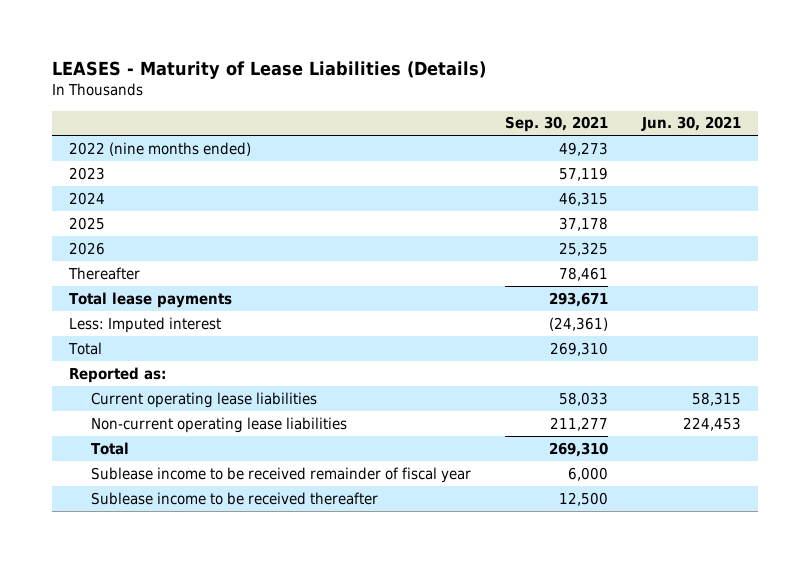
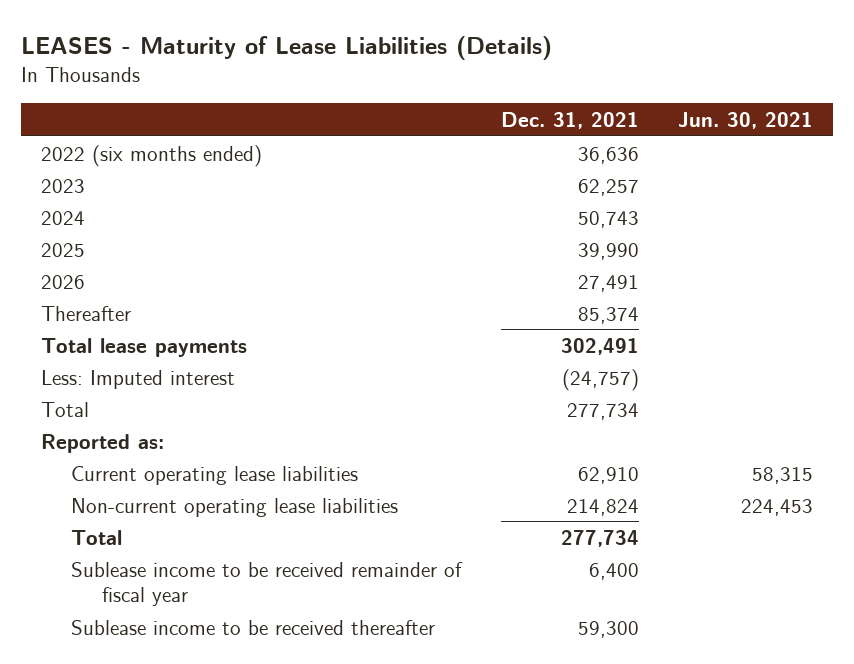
- | Sep. 30, 2021 | Jun. 30, 2021
+ | Dec. 31, 2021 | Jun. 30, 2021
- 2022 (nine months ended) | 49,273 |
+ 2022 (six months ended) | 36,636 |

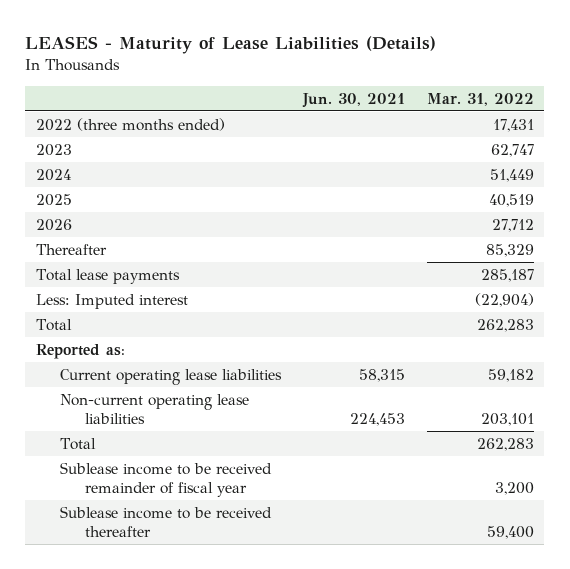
- | Dec. 31, 2021 | Jun. 30, 2021
+ | Jun. 30, 2021 | Mar. 31, 2022
- 2022 (six months ended) | 36,636 |
+ 2022 (three months ended) | | 17,431

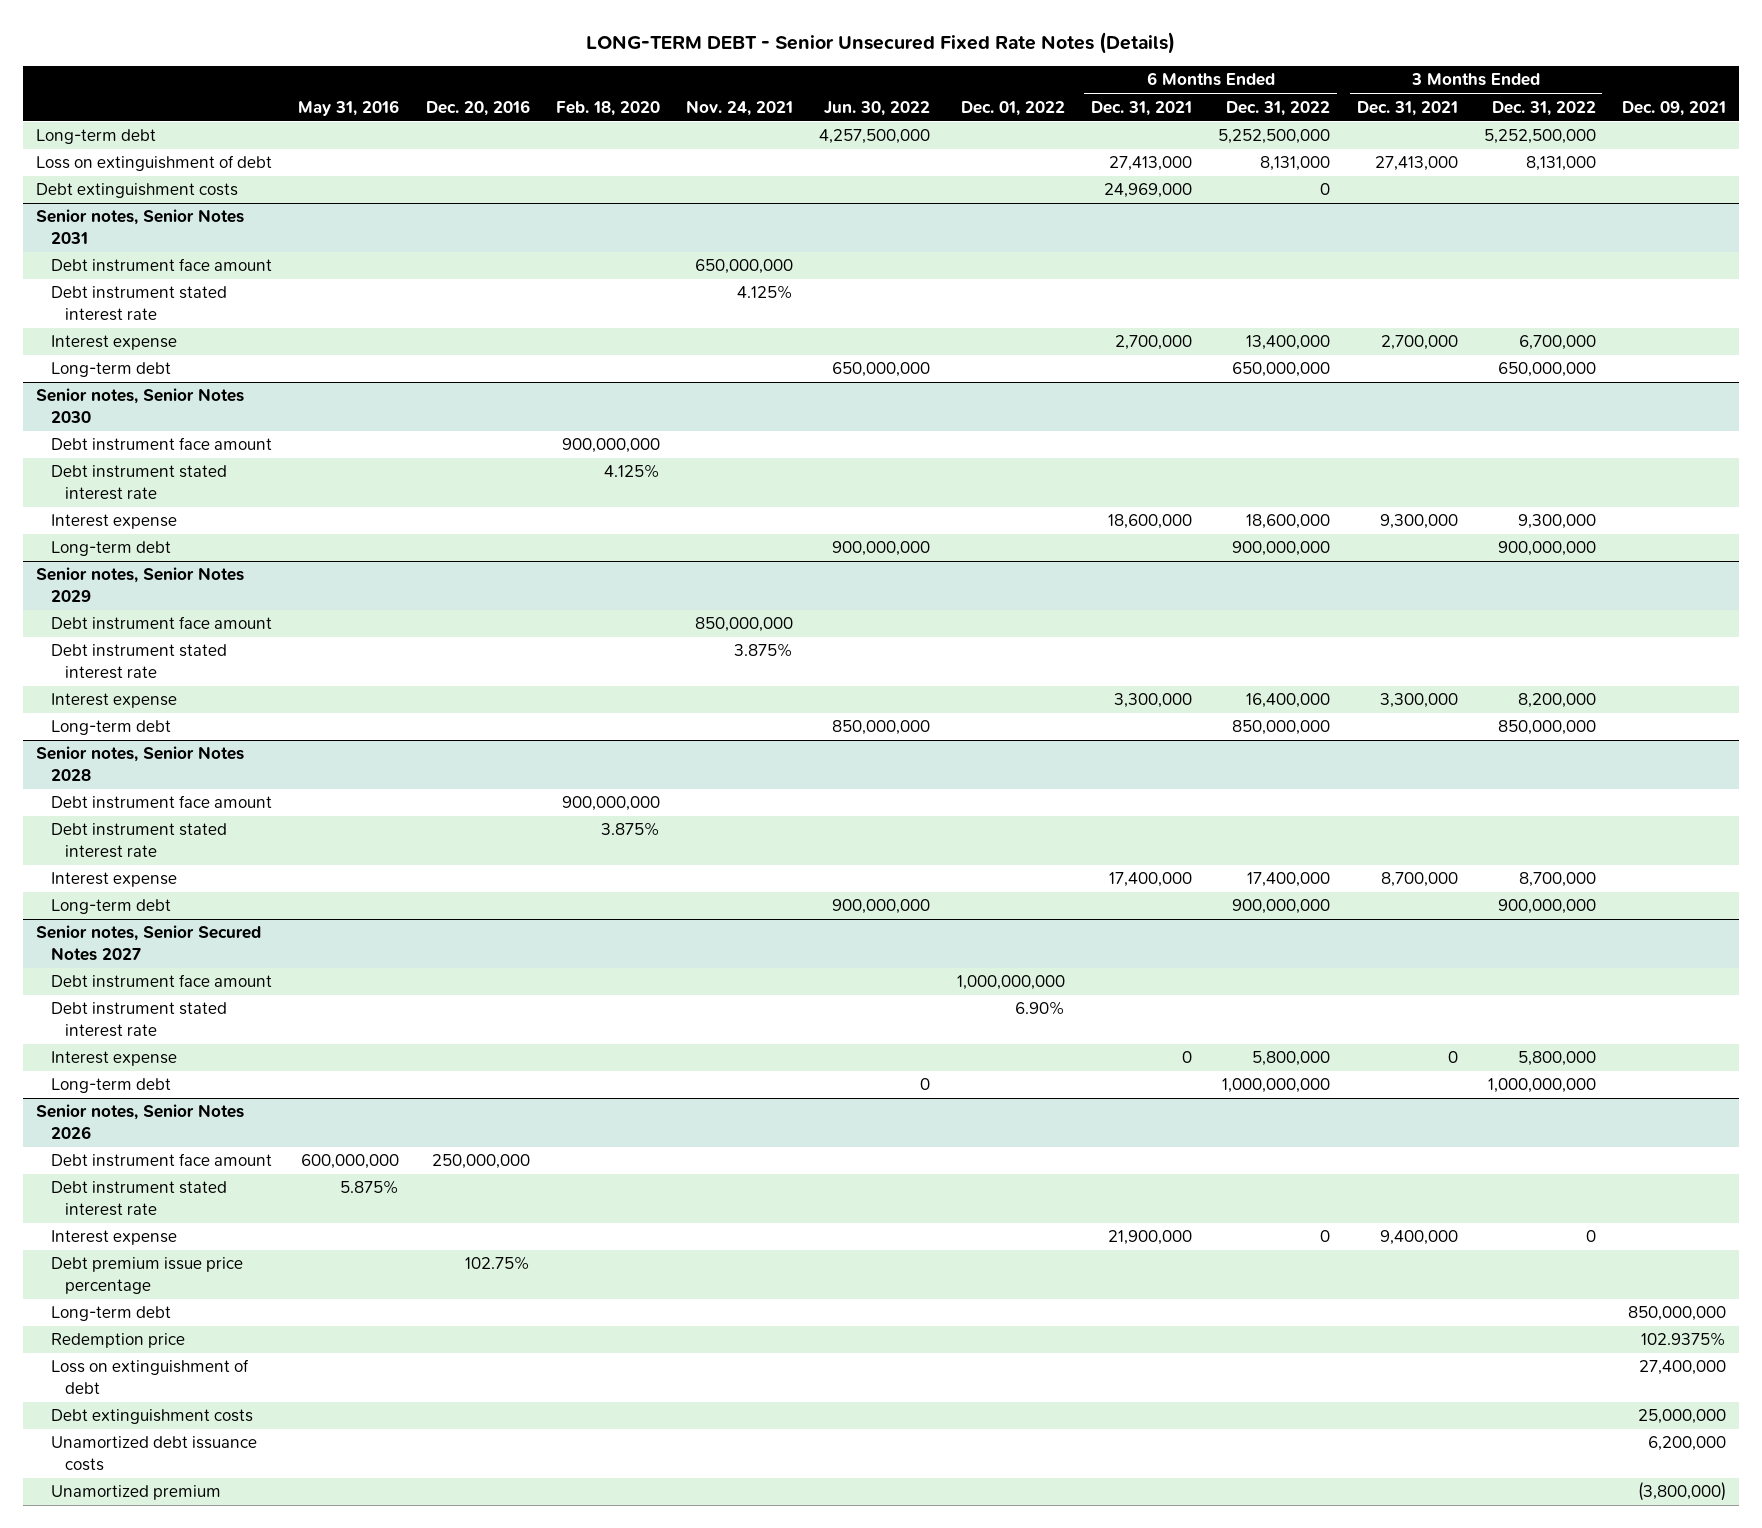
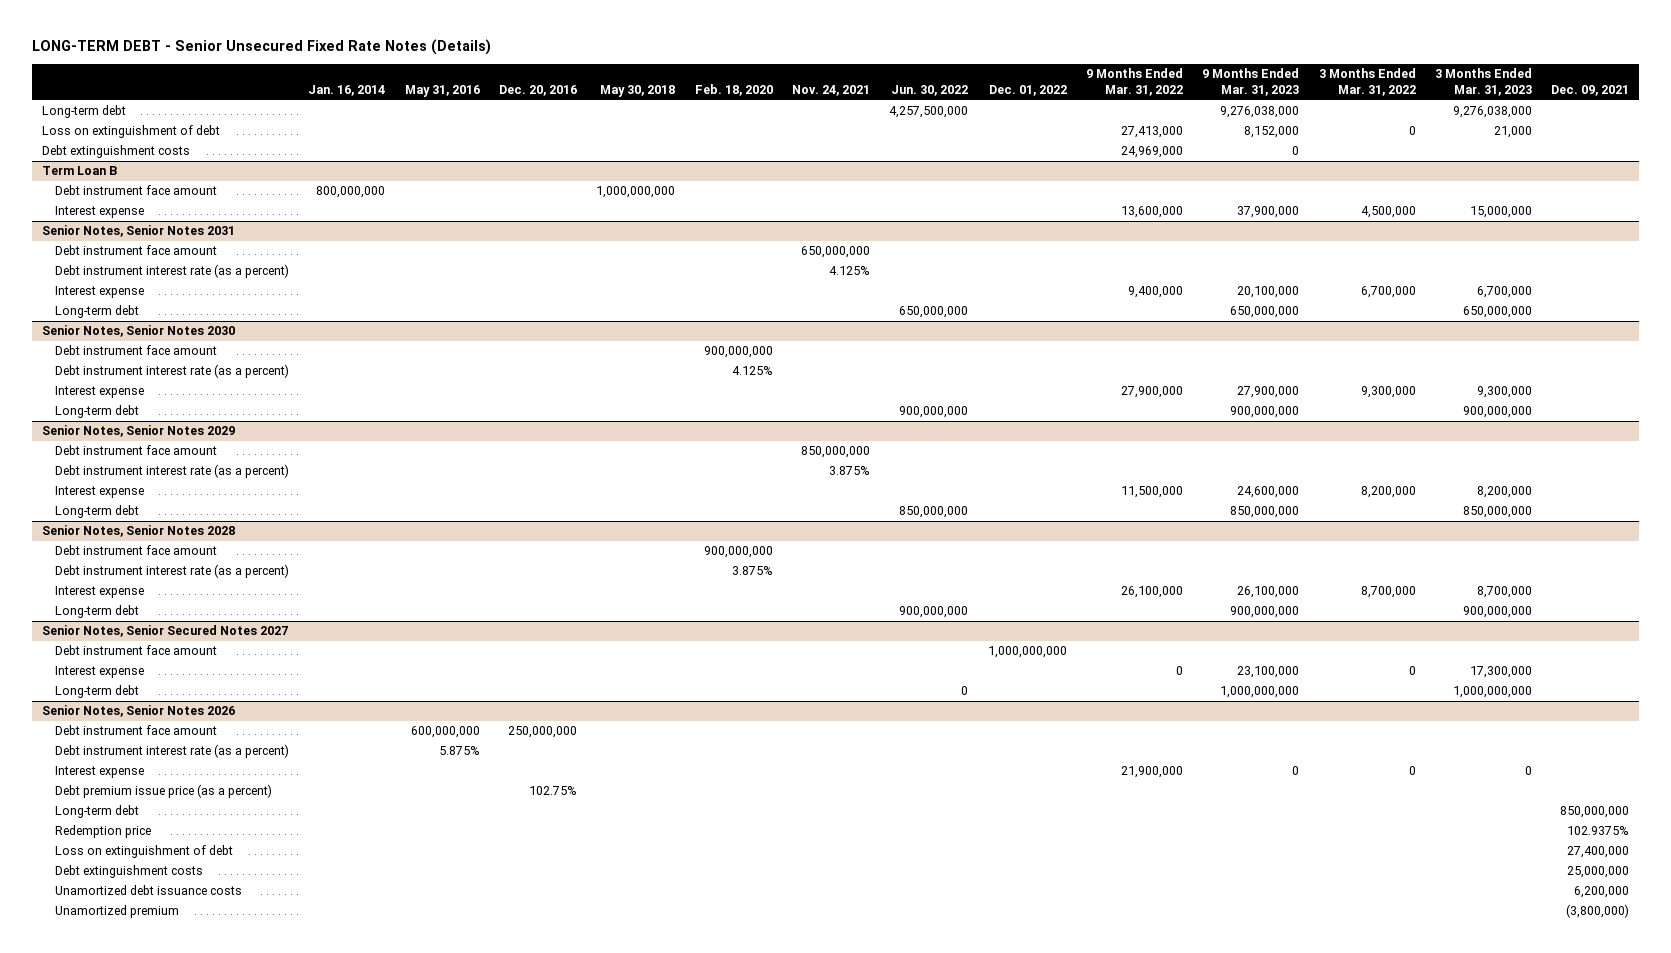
- | May 31, 2016 | Dec. 20, 2016 | Feb. 18, 2020 | Nov. 24, 2021 | Jun. 30, 2022 | Dec. 01, 2022 | 6 Months Ended Dec. 31, 2021 | 6 Months Ended Dec. 31, 2022 | 3 Months Ended Dec. 31, 2021 | 3 Months Ended Dec. 31, 2022 | Dec. 09, 2021
+ | Jan. 16, 2014 | May 31, 2016 | Dec. 20, 2016 | May 30, 2018 | Feb. 18, 2020 | Nov. 24, 2021 | Jun. 30, 2022 | Dec. 01, 2022 | 9 Months Ended Mar. 31, 2022 | 9 Months Ended Mar. 31, 2023 | 3 Months Ended Mar. 31, 2022 | 3 Months Ended Mar. 31, 2023 | Dec. 09, 2021
- Senior notes, Senior Notes 2031
+ Term Loan B
+ Debt instrument face amount | 800,000,000 | | | 1,000,000,000 | | | | | | | | |
+ Interest expense | | | | | | | | | 13,600,000 | 37,900,000 | 4,500,000 | 15,000,000 |
+ Senior Notes, Senior Notes 2031
- Debt instrument stated interest rate | | | | 4.125% | | | | | | |
+ Debt instrument interest rate (as a percent) | | | | | | 4.125% | | | | | | |
- Senior notes, Senior Notes 2030
+ Senior Notes, Senior Notes 2030
- Debt instrument stated interest rate | | | 4.125% | | | | | | | |
+ Debt instrument interest rate (as a percent) | | | | | 4.125% | | | | | | | |
- Senior notes, Senior Notes 2029
+ Senior Notes, Senior Notes 2029
- Debt instrument stated interest rate | | | | 3.875% | | | | | | |
+ Debt instrument interest rate (as a percent) | | | | | | 3.875% | | | | | | |
- Senior notes, Senior Notes 2028
+ Senior Notes, Senior Notes 2028
- Debt instrument stated interest rate | | | 3.875% | | | | | | | |
+ Debt instrument interest rate (as a percent) | | | | | 3.875% | | | | | | | |
- Senior notes, Senior Secured Notes 2027
+ Senior Notes, Senior Secured Notes 2027
- Debt instrument stated interest rate | | | | | | 6.90% | | | | |
- Senior notes, Senior Notes 2026
+ Senior Notes, Senior Notes 2026
- Debt instrument stated interest rate | 5.875% | | | | | | | | | |
+ Debt instrument interest rate (as a percent) | | 5.875% | | | | | | | | | | |
- Debt premium issue price percentage | | 102.75% | | | | | | | | |
+ Debt premium issue price (as a percent) | | | 102.75% | | | | | | | | | |

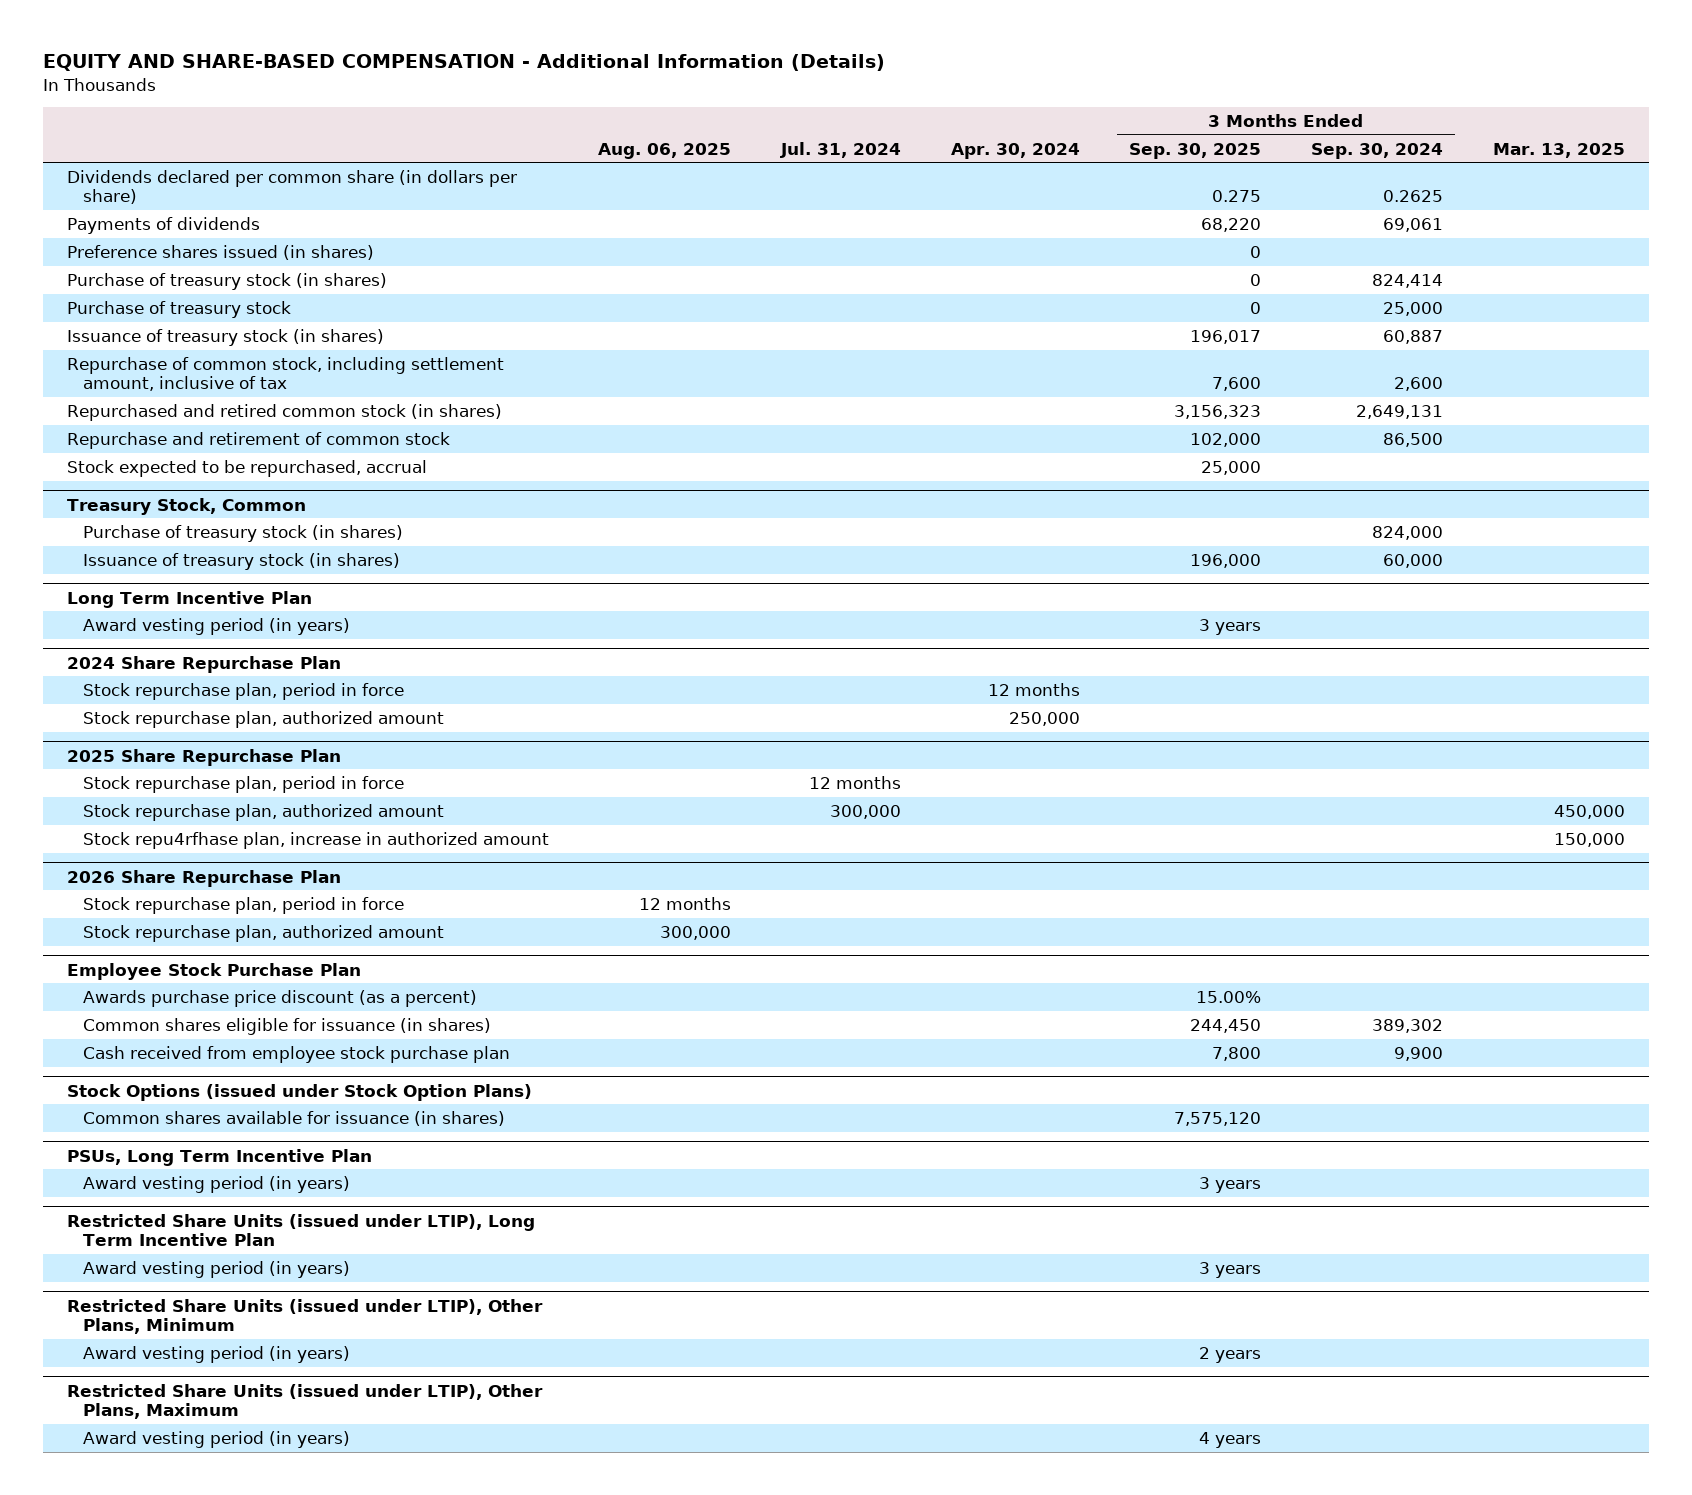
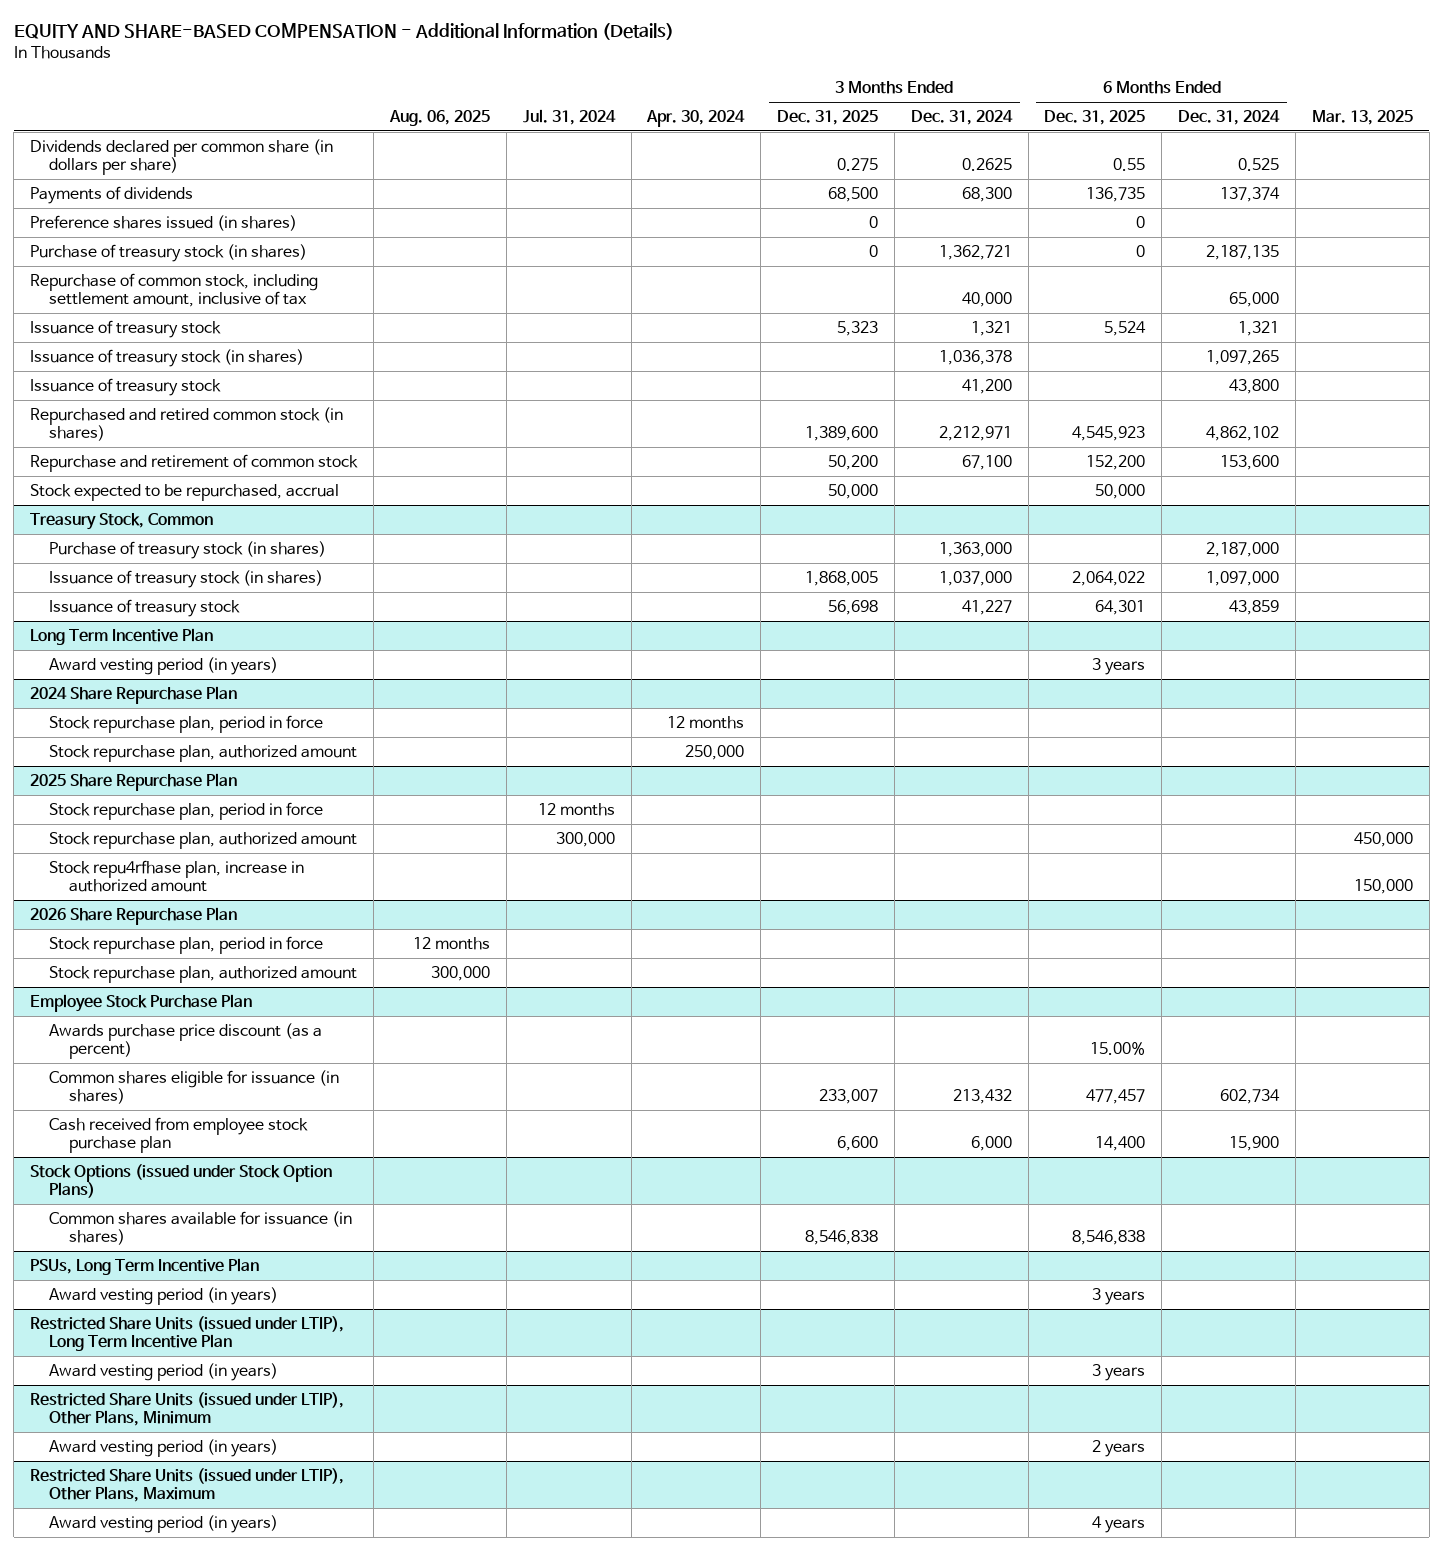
- | Aug. 06, 2025 | Jul. 31, 2024 | Apr. 30, 2024 | 3 Months Ended Sep. 30, 2025 | 3 Months Ended Sep. 30, 2024 | Mar. 13, 2025
+ | Aug. 06, 2025 | Jul. 31, 2024 | Apr. 30, 2024 | 3 Months Ended Dec. 31, 2025 | 3 Months Ended Dec. 31, 2024 | 6 Months Ended Dec. 31, 2025 | 6 Months Ended Dec. 31, 2024 | Mar. 13, 2025
- Purchase of treasury stock | | | | 0 | 25,000 |
+ Issuance of treasury stock | | | | 5,323 | 1,321 | 5,524 | 1,321 |
moved down: Issuance of treasury stock (in shares) | | | | | 1,036,378 | | 1,097,265 |
+ Issuance of treasury stock | | | | | 41,200 | | 43,800 |
@ Treasury Stock, Common
+ Issuance of treasury stock | | | | 56,698 | 41,227 | 64,301 | 43,859 |

